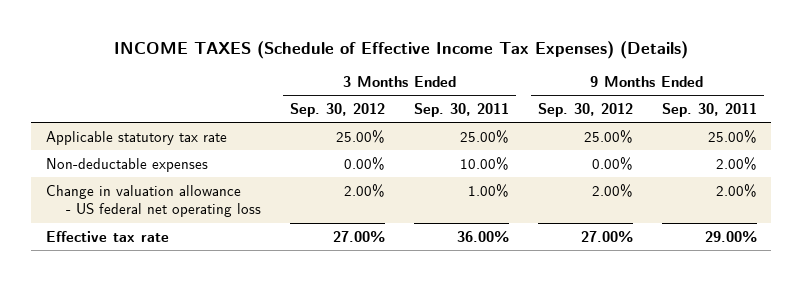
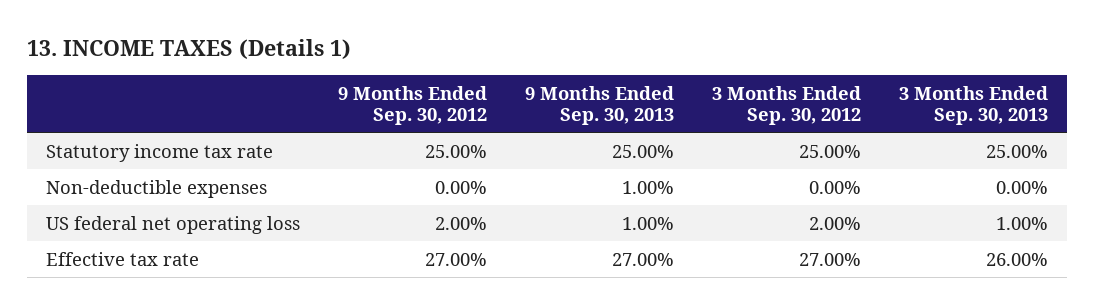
- INCOME TAXES (Schedule of Effective Income Tax Expenses) (Details)
+ 13. INCOME TAXES (Details 1)
- | 3 Months Ended Sep. 30, 2012 | 3 Months Ended Sep. 30, 2011 | 9 Months Ended Sep. 30, 2012 | 9 Months Ended Sep. 30, 2011
+ | 9 Months Ended Sep. 30, 2012 | 9 Months Ended Sep. 30, 2013 | 3 Months Ended Sep. 30, 2012 | 3 Months Ended Sep. 30, 2013
- Applicable statutory tax rate | 25.00% | 25.00% | 25.00% | 25.00%
- Non-deductable expenses | 0.00% | 10.00% | 0.00% | 2.00%
- Change in valuation allowance - US federal net operating loss | 2.00% | 1.00% | 2.00% | 2.00%
+ Statutory income tax rate | 25.00% | 25.00% | 25.00% | 25.00%
+ Non-deductible expenses | 0.00% | 1.00% | 0.00% | 0.00%
+ US federal net operating loss | 2.00% | 1.00% | 2.00% | 1.00%

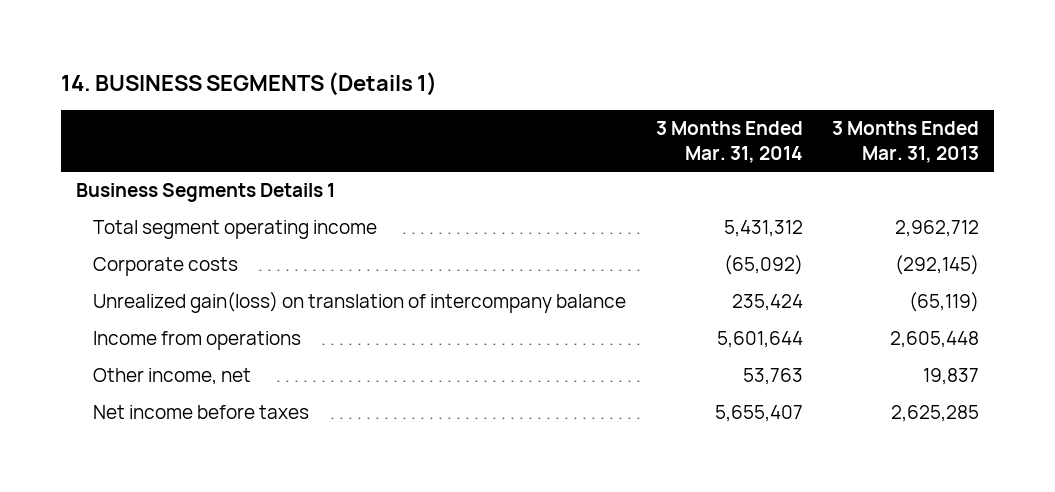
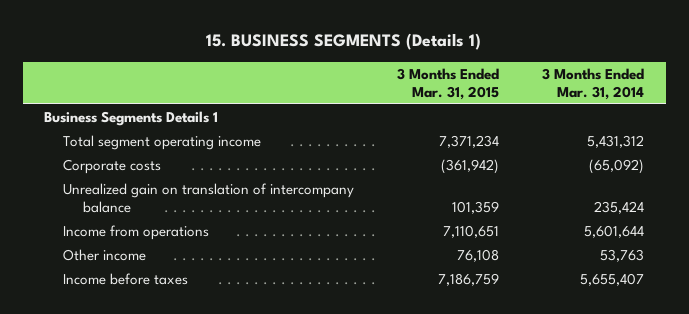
- 14. BUSINESS SEGMENTS (Details 1)
+ 15. BUSINESS SEGMENTS (Details 1)
- | 3 Months Ended Mar. 31, 2014 | 3 Months Ended Mar. 31, 2013
+ | 3 Months Ended Mar. 31, 2015 | 3 Months Ended Mar. 31, 2014
- Unrealized gain(loss) on translation of intercompany balance | 235,424 | (65,119)
+ Unrealized gain on translation of intercompany balance | 101,359 | 235,424
- Other income, net | 53,763 | 19,837
- Net income before taxes | 5,655,407 | 2,625,285
+ Other income | 76,108 | 53,763
+ Income before taxes | 7,186,759 | 5,655,407

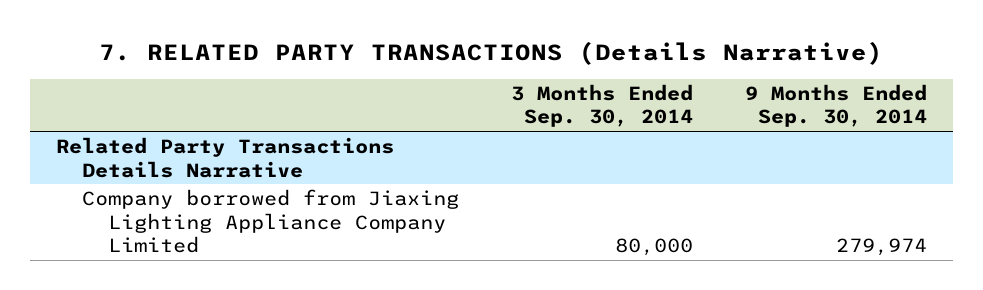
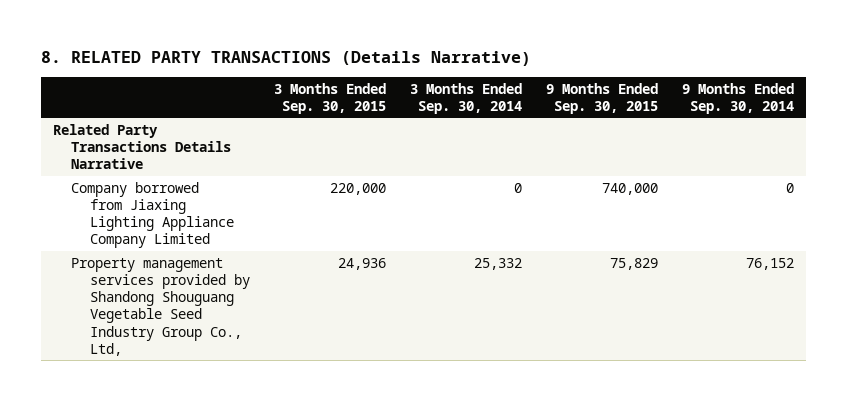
- 7. RELATED PARTY TRANSACTIONS (Details Narrative)
+ 8. RELATED PARTY TRANSACTIONS (Details Narrative)
- | 3 Months Ended Sep. 30, 2014 | 9 Months Ended Sep. 30, 2014
+ | 3 Months Ended Sep. 30, 2015 | 3 Months Ended Sep. 30, 2014 | 9 Months Ended Sep. 30, 2015 | 9 Months Ended Sep. 30, 2014
- Company borrowed from Jiaxing Lighting Appliance Company Limited | 80,000 | 279,974
+ Company borrowed from Jiaxing Lighting Appliance Company Limited | 220,000 | 0 | 740,000 | 0
+ Property management services provided by Shandong Shouguang Vegetable Seed Industry Group Co., Ltd, | 24,936 | 25,332 | 75,829 | 76,152

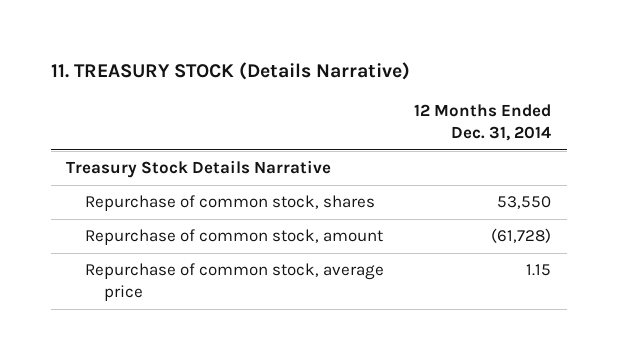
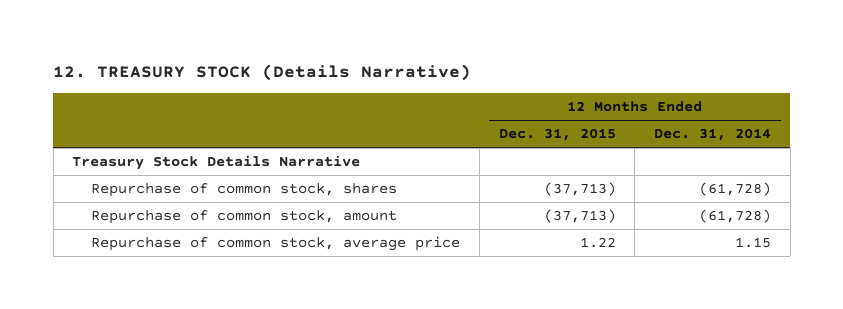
- 11. TREASURY STOCK (Details Narrative)
+ 12. TREASURY STOCK (Details Narrative)
- | 12 Months Ended Dec. 31, 2014
+ | 12 Months Ended Dec. 31, 2015 | 12 Months Ended Dec. 31, 2014
- Repurchase of common stock, shares | 53,550
+ Repurchase of common stock, shares | (37,713) | (61,728)

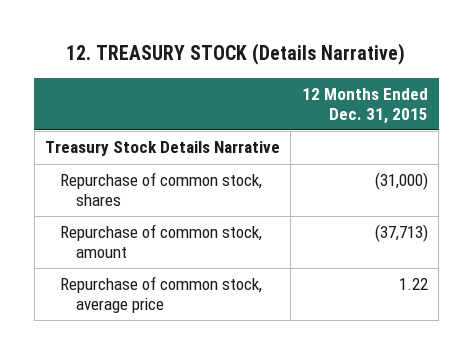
- | 12 Months Ended Dec. 31, 2015 | 12 Months Ended Dec. 31, 2014
+ | 12 Months Ended Dec. 31, 2015
- Repurchase of common stock, shares | (37,713) | (61,728)
+ Repurchase of common stock, shares | (31,000)

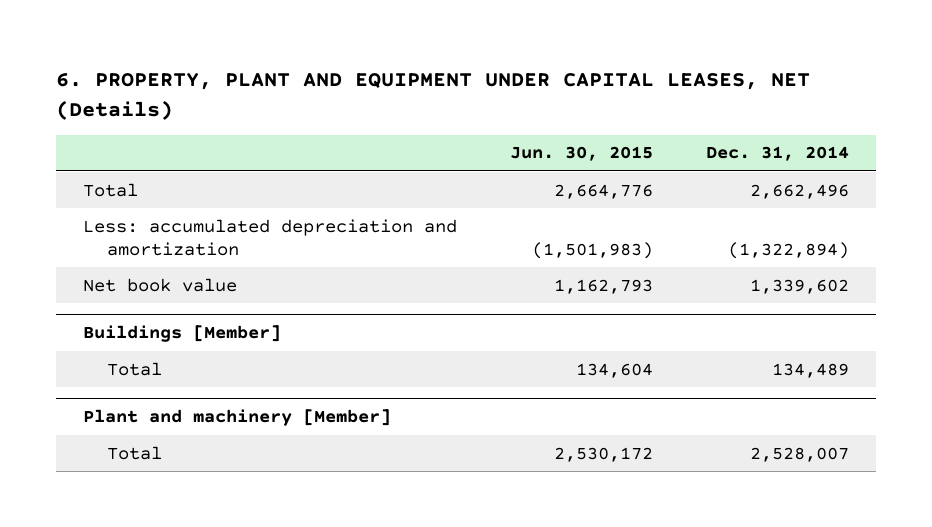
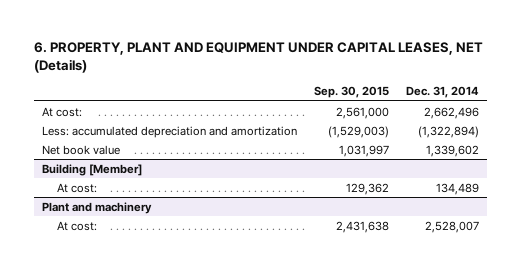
- | Jun. 30, 2015 | Dec. 31, 2014
+ | Sep. 30, 2015 | Dec. 31, 2014
- Total | 2,664,776 | 2,662,496
+ At cost: | 2,561,000 | 2,662,496
- Buildings [Member]
- Total | 134,604 | 134,489
- Plant and machinery [Member]
- Total | 2,530,172 | 2,528,007
+ Building [Member]
+ At cost: | 129,362 | 134,489
+ Plant and machinery
+ At cost: | 2,431,638 | 2,528,007

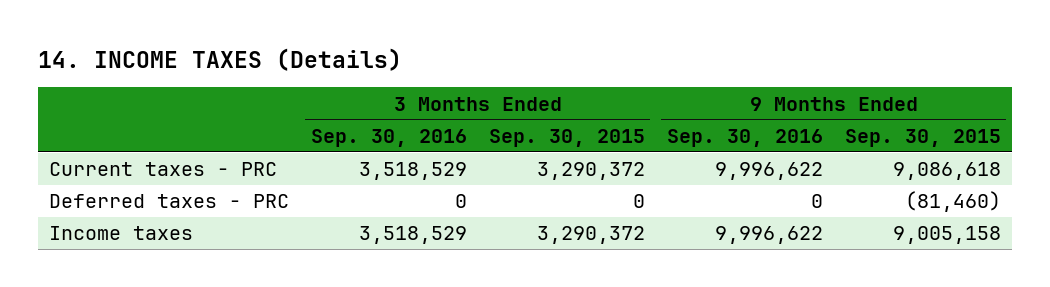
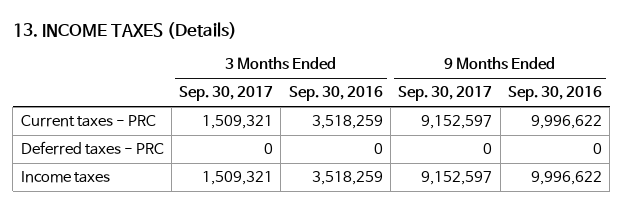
- 14. INCOME TAXES (Details)
+ 13. INCOME TAXES (Details)
- | 3 Months Ended Sep. 30, 2016 | 3 Months Ended Sep. 30, 2015 | 9 Months Ended Sep. 30, 2016 | 9 Months Ended Sep. 30, 2015
+ | 3 Months Ended Sep. 30, 2017 | 3 Months Ended Sep. 30, 2016 | 9 Months Ended Sep. 30, 2017 | 9 Months Ended Sep. 30, 2016
- Current taxes - PRC | 3,518,529 | 3,290,372 | 9,996,622 | 9,086,618
+ Current taxes - PRC | 1,509,321 | 3,518,259 | 9,152,597 | 9,996,622
- Income taxes | 3,518,529 | 3,290,372 | 9,996,622 | 9,005,158
+ Income taxes | 1,509,321 | 3,518,259 | 9,152,597 | 9,996,622

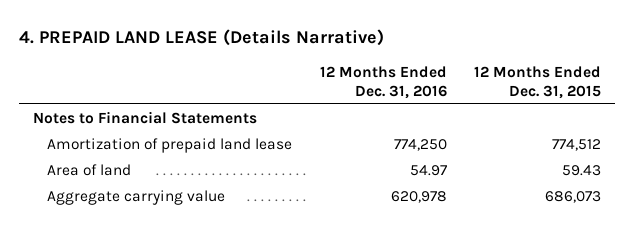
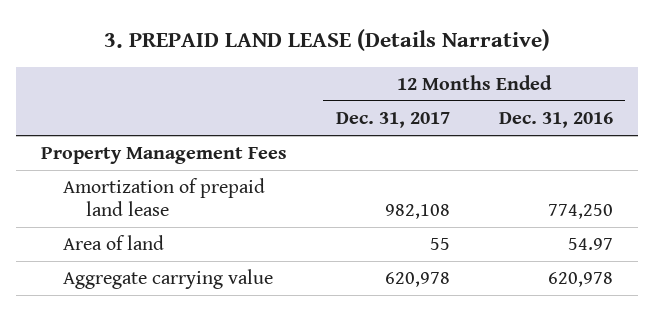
- 4. PREPAID LAND LEASE (Details Narrative)
+ 3. PREPAID LAND LEASE (Details Narrative)
- | 12 Months Ended Dec. 31, 2016 | 12 Months Ended Dec. 31, 2015
+ | 12 Months Ended Dec. 31, 2017 | 12 Months Ended Dec. 31, 2016
- Notes to Financial Statements
+ Property Management Fees

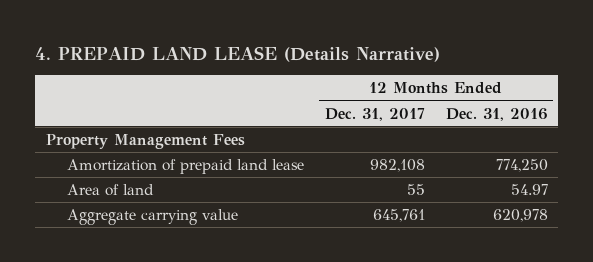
- 3. PREPAID LAND LEASE (Details Narrative)
+ 4. PREPAID LAND LEASE (Details Narrative)
- Aggregate carrying value | 620,978 | 620,978
+ Aggregate carrying value | 645,761 | 620,978

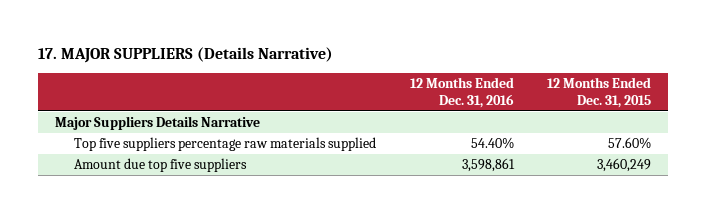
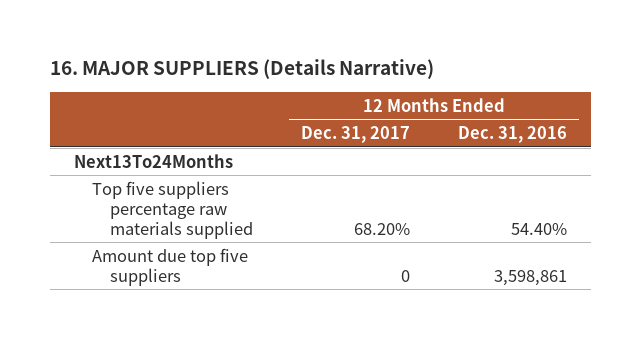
- 17. MAJOR SUPPLIERS (Details Narrative)
+ 16. MAJOR SUPPLIERS (Details Narrative)
- | 12 Months Ended Dec. 31, 2016 | 12 Months Ended Dec. 31, 2015
+ | 12 Months Ended Dec. 31, 2017 | 12 Months Ended Dec. 31, 2016
- Major Suppliers Details Narrative
+ Next13To24Months

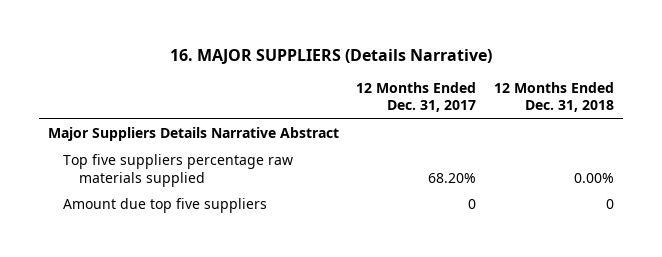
- | 12 Months Ended Dec. 31, 2017 | 12 Months Ended Dec. 31, 2016
+ | 12 Months Ended Dec. 31, 2017 | 12 Months Ended Dec. 31, 2018
- Next13To24Months
+ Major Suppliers Details Narrative Abstract

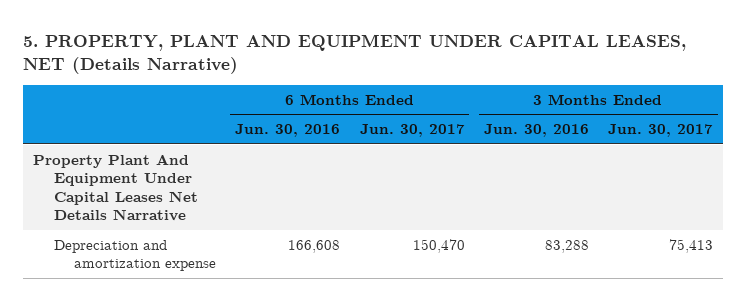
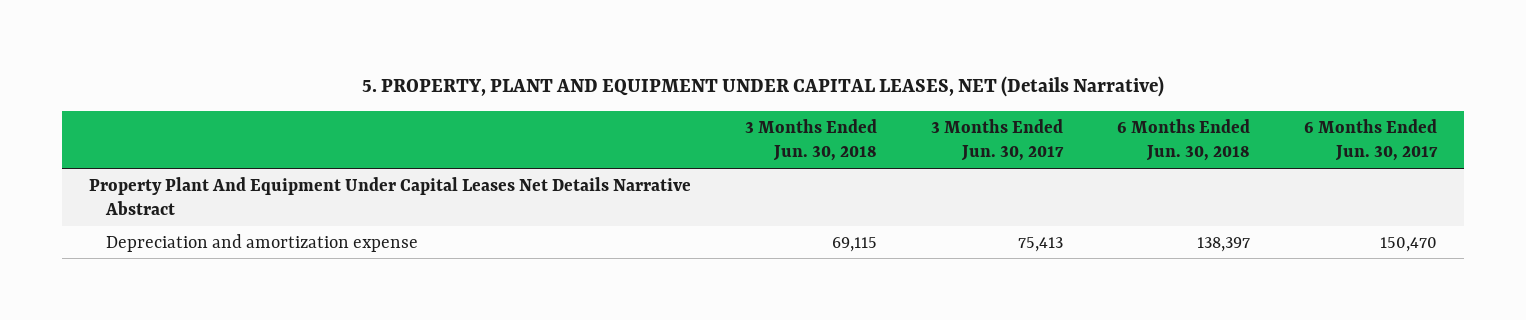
- | 6 Months Ended Jun. 30, 2016 | 6 Months Ended Jun. 30, 2017 | 3 Months Ended Jun. 30, 2016 | 3 Months Ended Jun. 30, 2017
+ | 3 Months Ended Jun. 30, 2018 | 3 Months Ended Jun. 30, 2017 | 6 Months Ended Jun. 30, 2018 | 6 Months Ended Jun. 30, 2017
- Property Plant And Equipment Under Capital Leases Net Details Narrative
+ Property Plant And Equipment Under Capital Leases Net Details Narrative Abstract

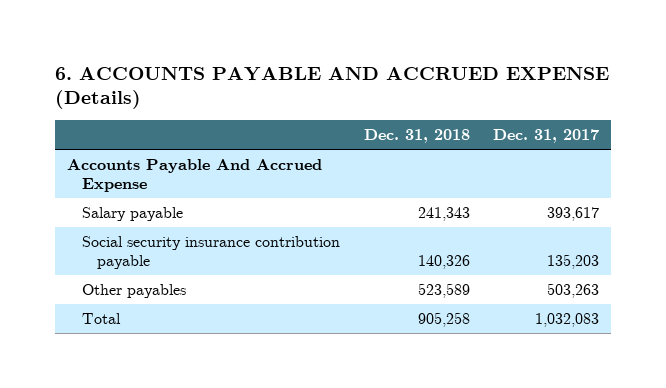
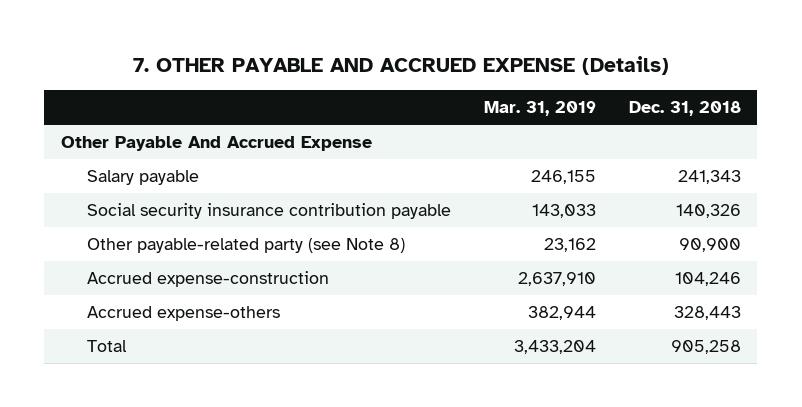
- 6. ACCOUNTS PAYABLE AND ACCRUED EXPENSE (Details)
+ 7. OTHER PAYABLE AND ACCRUED EXPENSE (Details)
- | Dec. 31, 2018 | Dec. 31, 2017
+ | Mar. 31, 2019 | Dec. 31, 2018
- Accounts Payable And Accrued Expense
+ Other Payable And Accrued Expense
- Other payables | 523,589 | 503,263
+ Other payable-related party (see Note 8) | 23,162 | 90,900
+ Accrued expense-construction | 2,637,910 | 104,246
+ Accrued expense-others | 382,944 | 328,443

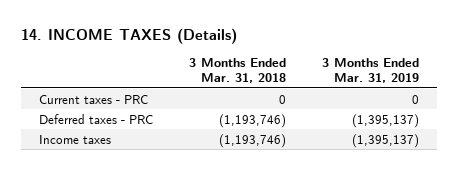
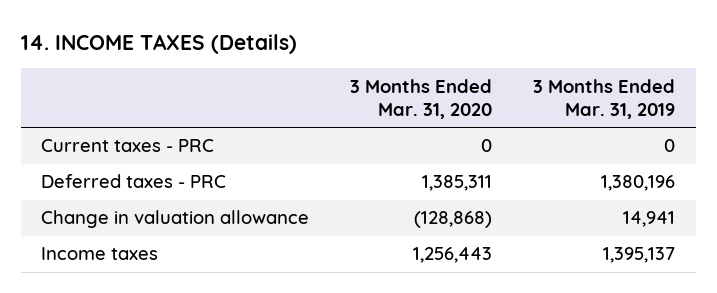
- | 3 Months Ended Mar. 31, 2018 | 3 Months Ended Mar. 31, 2019
+ | 3 Months Ended Mar. 31, 2020 | 3 Months Ended Mar. 31, 2019
- Deferred taxes - PRC | (1,193,746) | (1,395,137)
- Income taxes | (1,193,746) | (1,395,137)
+ Deferred taxes - PRC | 1,385,311 | 1,380,196
+ Change in valuation allowance | (128,868) | 14,941
+ Income taxes | 1,256,443 | 1,395,137

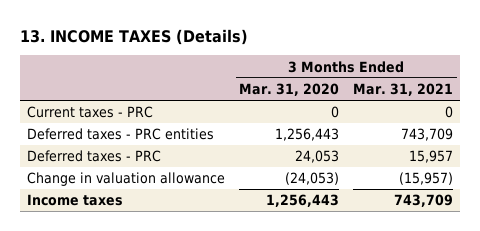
- 14. INCOME TAXES (Details)
+ 13. INCOME TAXES (Details)
- | 3 Months Ended Mar. 31, 2020 | 3 Months Ended Mar. 31, 2019
+ | 3 Months Ended Mar. 31, 2020 | 3 Months Ended Mar. 31, 2021
- Deferred taxes - PRC | 1,385,311 | 1,380,196
- Change in valuation allowance | (128,868) | 14,941
+ Deferred taxes - PRC entities | 1,256,443 | 743,709
+ Deferred taxes - PRC | 24,053 | 15,957
+ Change in valuation allowance | (24,053) | (15,957)

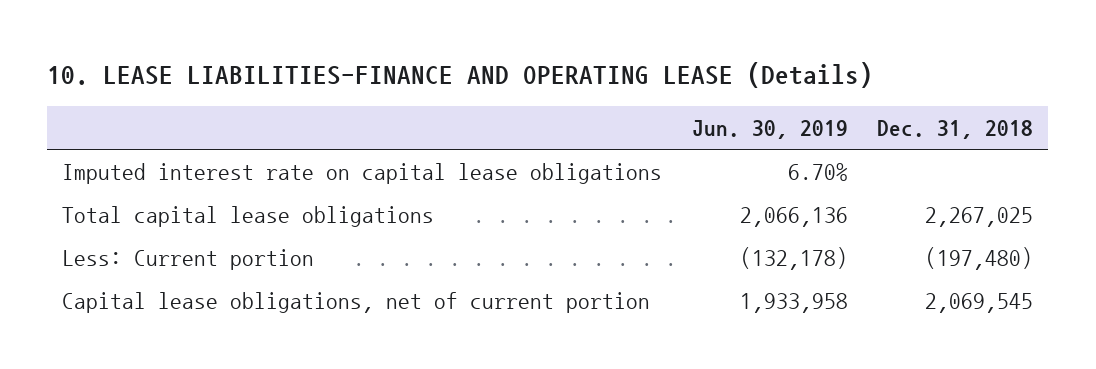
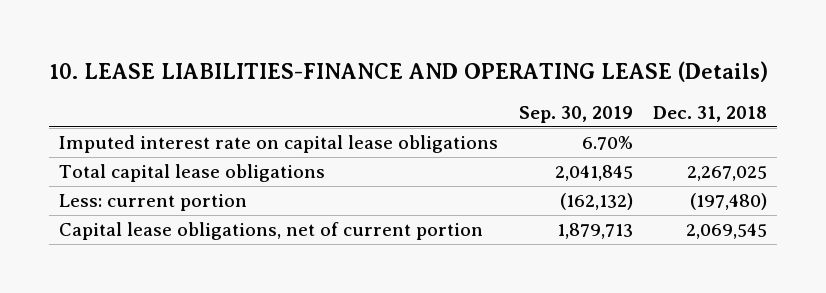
- | Jun. 30, 2019 | Dec. 31, 2018
+ | Sep. 30, 2019 | Dec. 31, 2018
- Less: Current portion | (132,178) | (197,480)
+ Less: current portion | (162,132) | (197,480)

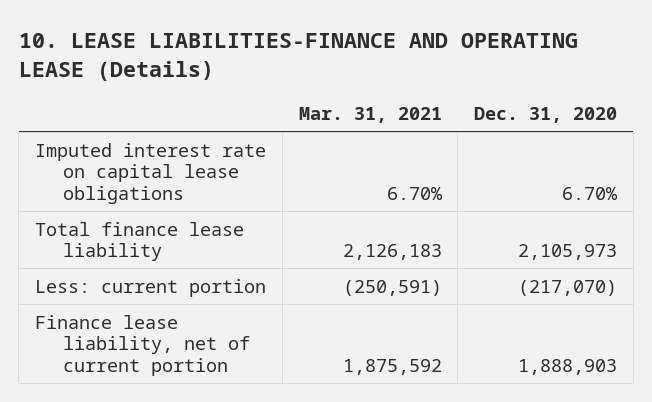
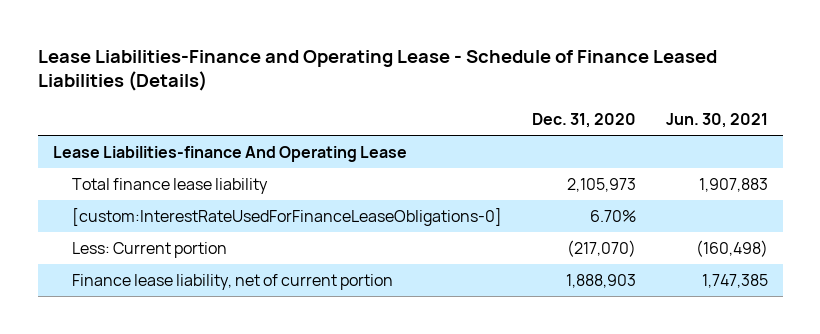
- 10. LEASE LIABILITIES-FINANCE AND OPERATING LEASE (Details)
+ Lease Liabilities-Finance and Operating Lease - Schedule of Finance Leased Liabilities (Details)
- | Mar. 31, 2021 | Dec. 31, 2020
+ | Dec. 31, 2020 | Jun. 30, 2021
- Imputed interest rate on capital lease obligations | 6.70% | 6.70%
+ Lease Liabilities-finance And Operating Lease
- Less: current portion | (250,591) | (217,070)
+ [custom:InterestRateUsedForFinanceLeaseObligations-0] | 6.70% |
+ Less: Current portion | (217,070) | (160,498)

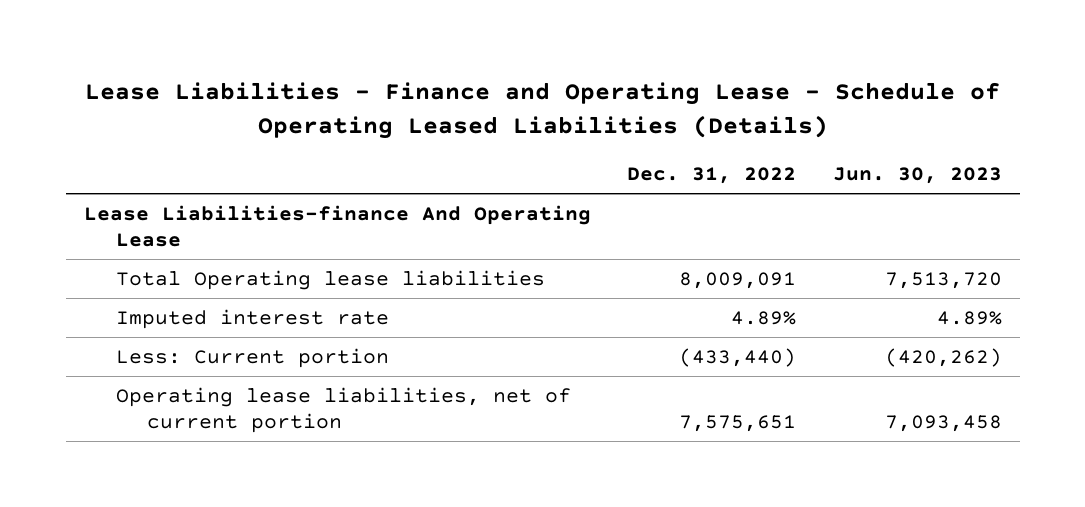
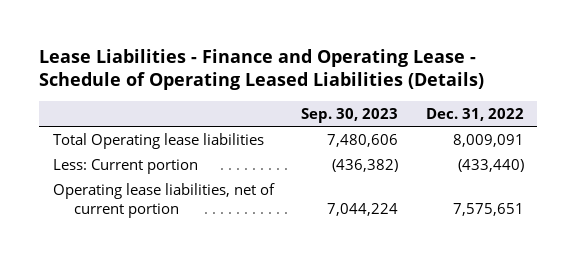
- | Dec. 31, 2022 | Jun. 30, 2023
+ | Sep. 30, 2023 | Dec. 31, 2022
- Lease Liabilities-finance And Operating Lease
- Imputed interest rate | 4.89% | 4.89%

